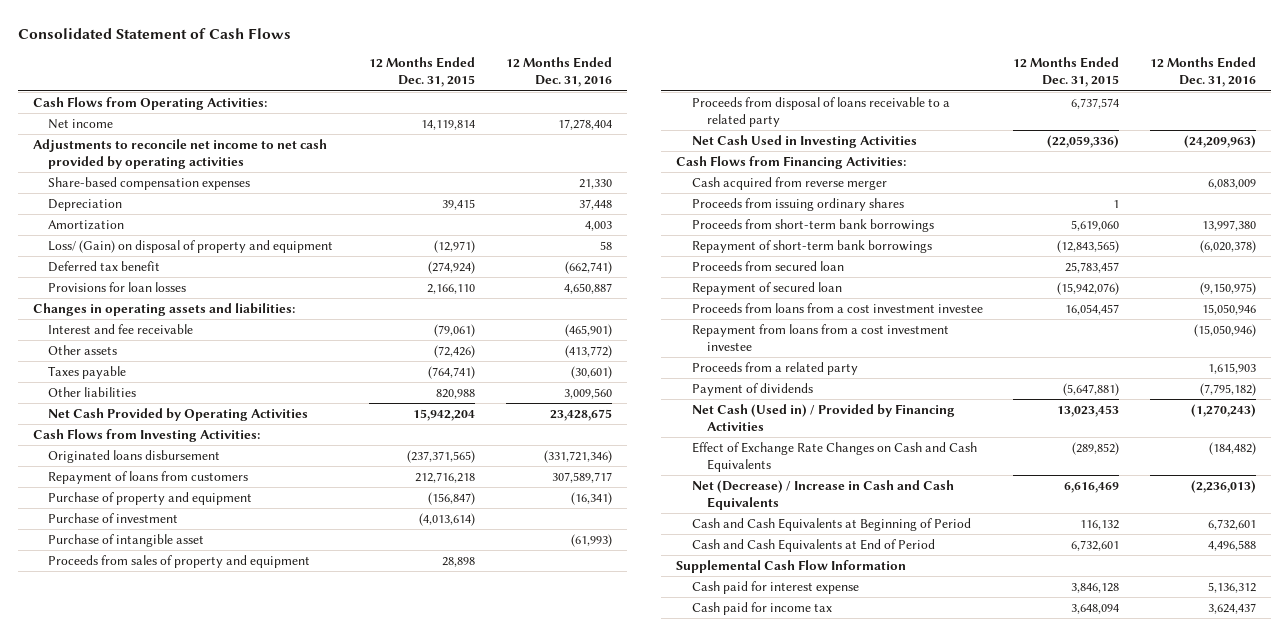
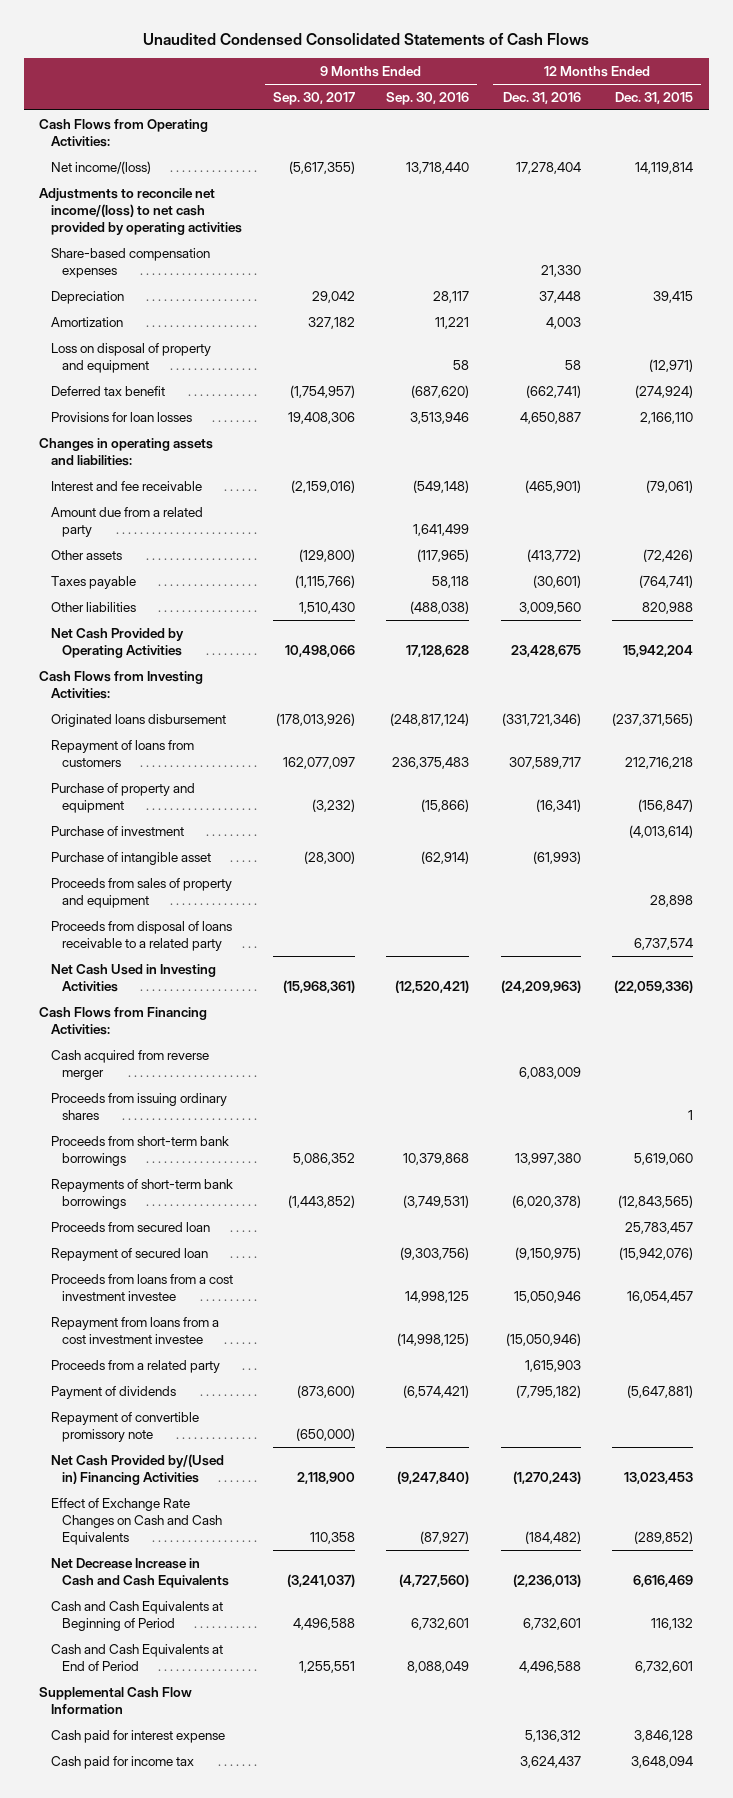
- Consolidated Statement of Cash Flows
+ Unaudited Condensed Consolidated Statements of Cash Flows
- | 12 Months Ended Dec. 31, 2015 | 12 Months Ended Dec. 31, 2016
+ | 9 Months Ended Sep. 30, 2017 | 9 Months Ended Sep. 30, 2016 | 12 Months Ended Dec. 31, 2016 | 12 Months Ended Dec. 31, 2015
- Net income | 14,119,814 | 17,278,404
- Adjustments to reconcile net income to net cash provided by operating activities
+ Net income/(loss) | (5,617,355) | 13,718,440 | 17,278,404 | 14,119,814
+ Adjustments to reconcile net income/(loss) to net cash provided by operating activities
- Loss/ (Gain) on disposal of property and equipment | (12,971) | 58
+ Loss on disposal of property and equipment | | 58 | 58 | (12,971)
+ Amount due from a related party | | 1,641,499 | |
- Repayment of short-term bank borrowings | (12,843,565) | (6,020,378)
+ Repayments of short-term bank borrowings | (1,443,852) | (3,749,531) | (6,020,378) | (12,843,565)
- Net Cash (Used in) / Provided by Financing Activities | 13,023,453 | (1,270,243)
+ Repayment of convertible promissory note | (650,000) | | |
+ Net Cash Provided by/(Used in) Financing Activities | 2,118,900 | (9,247,840) | (1,270,243) | 13,023,453
- Net (Decrease) / Increase in Cash and Cash Equivalents | 6,616,469 | (2,236,013)
+ Net Decrease Increase in Cash and Cash Equivalents | (3,241,037) | (4,727,560) | (2,236,013) | 6,616,469

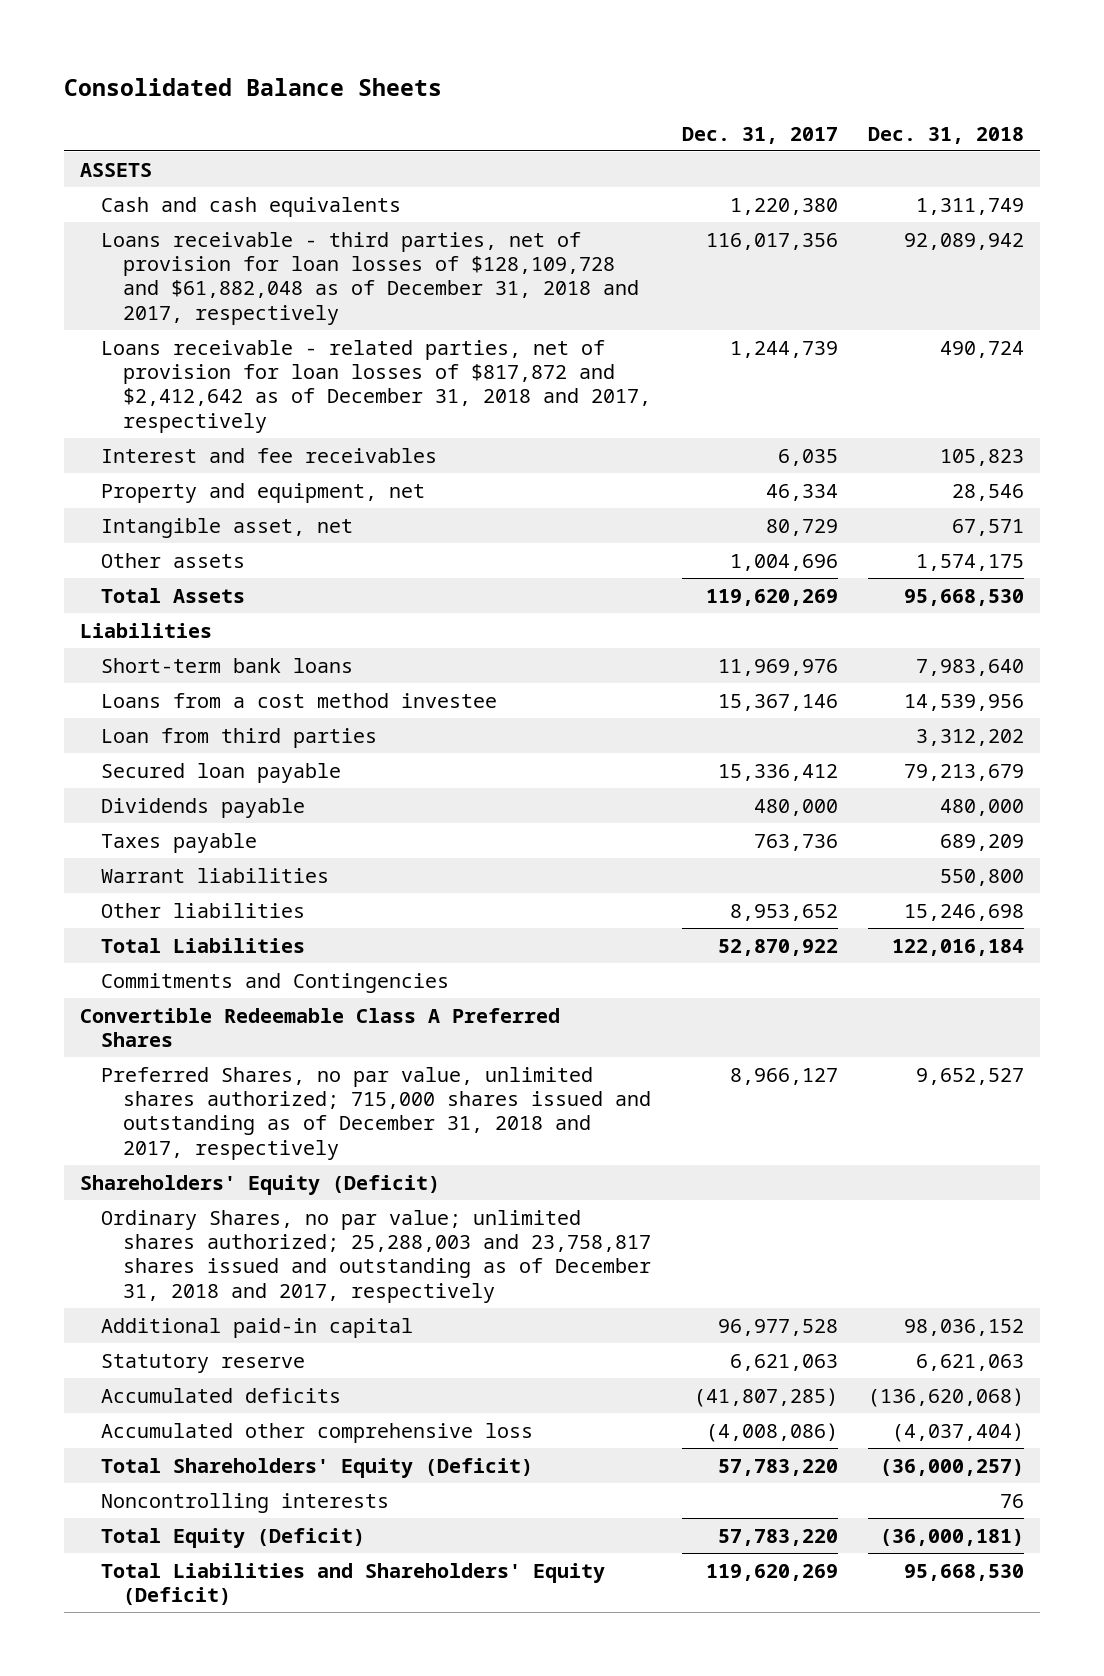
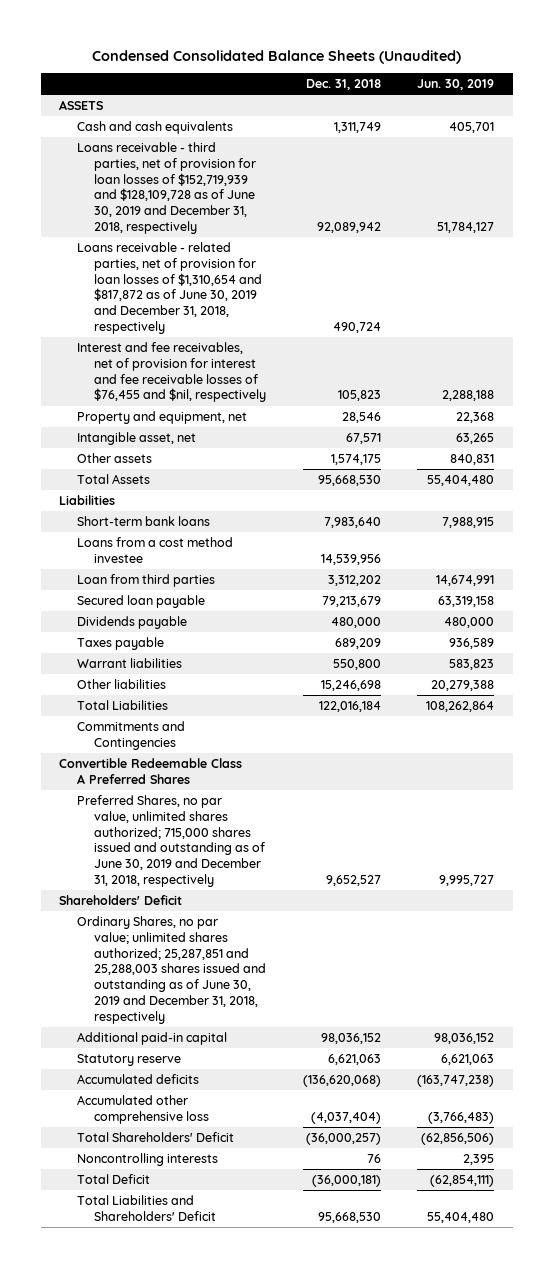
- Consolidated Balance Sheets
+ Condensed Consolidated Balance Sheets (Unaudited)
- | Dec. 31, 2017 | Dec. 31, 2018
+ | Dec. 31, 2018 | Jun. 30, 2019
- Loans receivable - third parties, net of provision for loan losses of $128,109,728 and $61,882,048 as of December 31, 2018 and 2017, respectively | 116,017,356 | 92,089,942
- Loans receivable - related parties, net of provision for loan losses of $817,872 and $2,412,642 as of December 31, 2018 and 2017, respectively | 1,244,739 | 490,724
- Interest and fee receivables | 6,035 | 105,823
+ Loans receivable - third parties, net of provision for loan losses of $152,719,939 and $128,109,728 as of June 30, 2019 and December 31, 2018, respectively | 92,089,942 | 51,784,127
+ Loans receivable - related parties, net of provision for loan losses of $1,310,654 and $817,872 as of June 30, 2019 and December 31, 2018, respectively | 490,724 |
+ Interest and fee receivables, net of provision for interest and fee receivable losses of $76,455 and $nil, respectively | 105,823 | 2,288,188
- Preferred Shares, no par value, unlimited shares authorized; 715,000 shares issued and outstanding as of December 31, 2018 and 2017, respectively | 8,966,127 | 9,652,527
- Shareholders' Equity (Deficit)
- Ordinary Shares, no par value; unlimited shares authorized; 25,288,003 and 23,758,817 shares issued and outstanding as of December 31, 2018 and 2017, respectively
+ Preferred Shares, no par value, unlimited shares authorized; 715,000 shares issued and outstanding as of June 30, 2019 and December 31, 2018, respectively | 9,652,527 | 9,995,727
+ Shareholders' Deficit
+ Ordinary Shares, no par value; unlimited shares authorized; 25,287,851 and 25,288,003 shares issued and outstanding as of June 30, 2019 and December 31, 2018, respectively
- Total Shareholders' Equity (Deficit) | 57,783,220 | (36,000,257)
+ Total Shareholders' Deficit | (36,000,257) | (62,856,506)
- Total Equity (Deficit) | 57,783,220 | (36,000,181)
- Total Liabilities and Shareholders' Equity (Deficit) | 119,620,269 | 95,668,530
+ Total Deficit | (36,000,181) | (62,854,111)
+ Total Liabilities and Shareholders' Deficit | 95,668,530 | 55,404,480

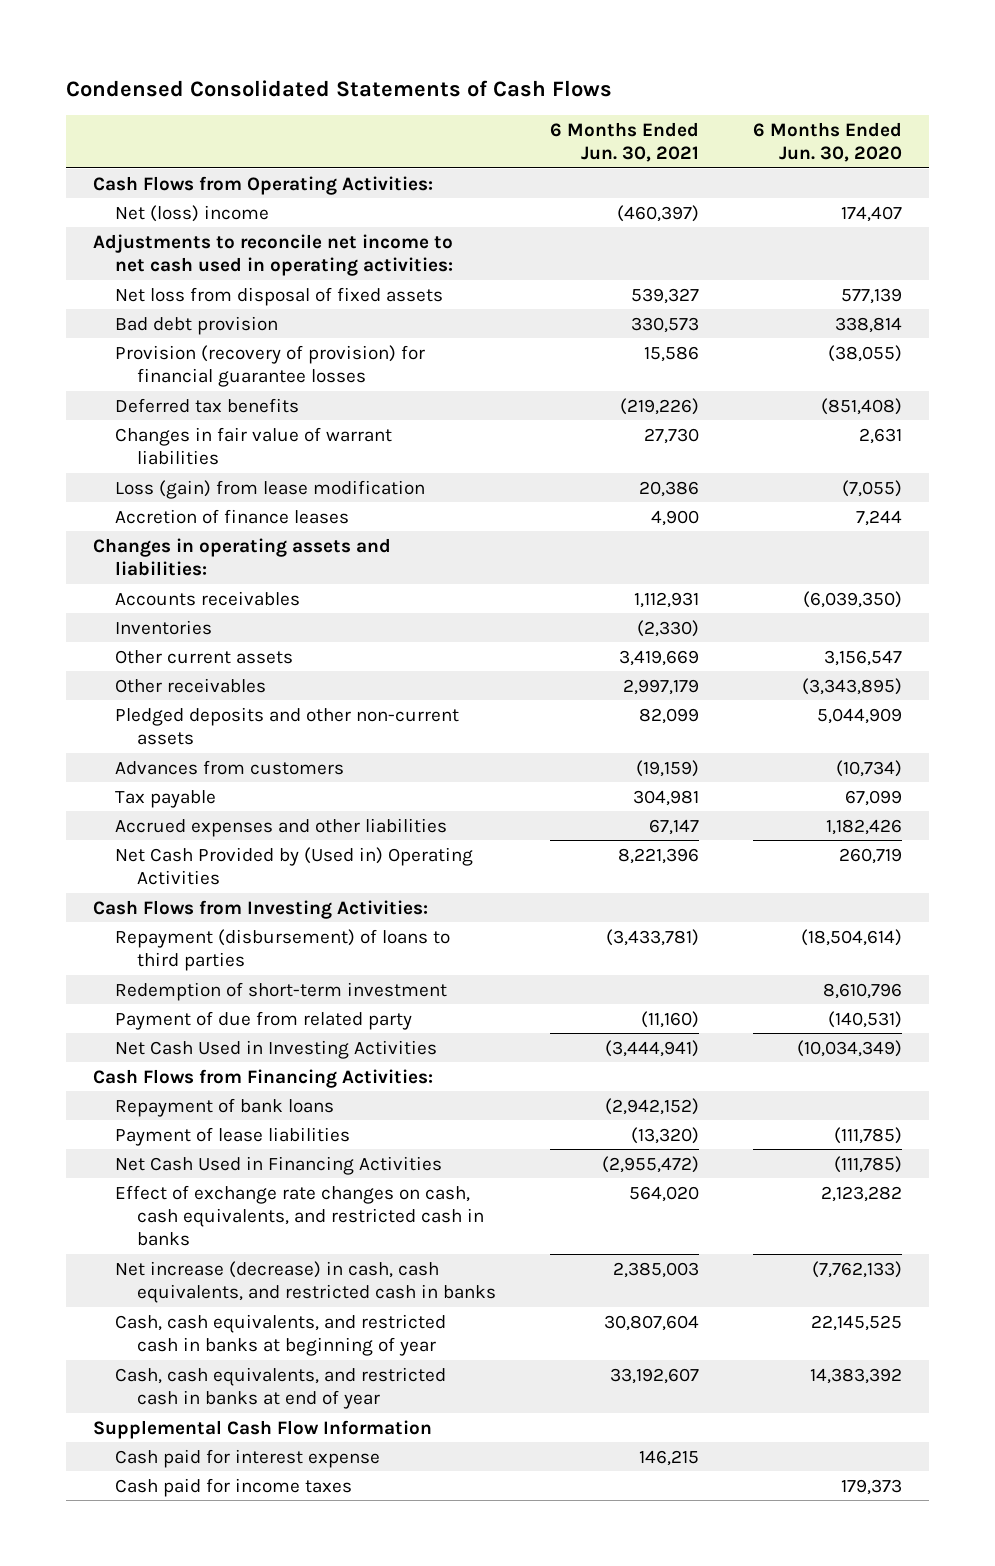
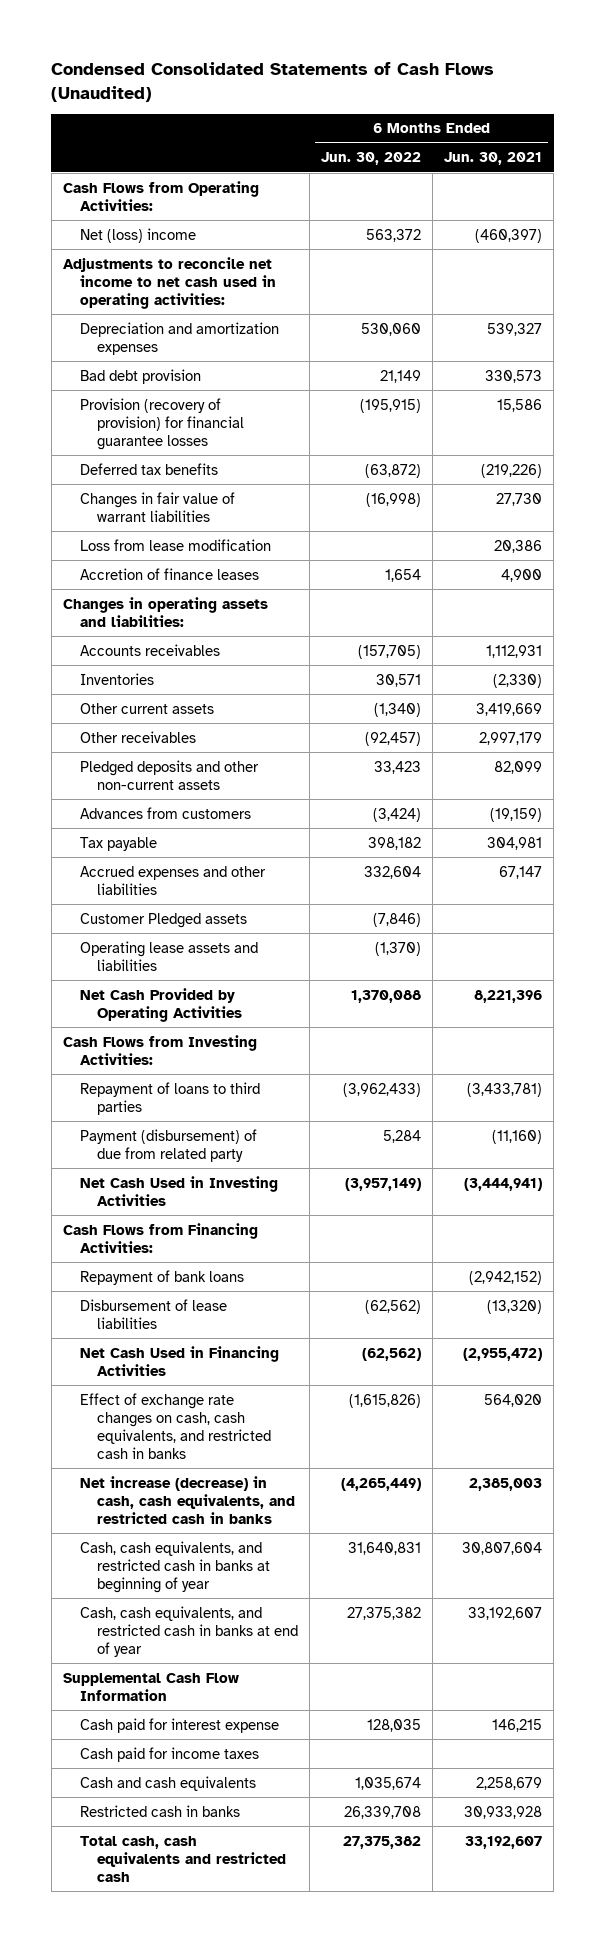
- Condensed Consolidated Statements of Cash Flows
+ Condensed Consolidated Statements of Cash Flows (Unaudited)
- | 6 Months Ended Jun. 30, 2021 | 6 Months Ended Jun. 30, 2020
+ | 6 Months Ended Jun. 30, 2022 | 6 Months Ended Jun. 30, 2021
- Net loss from disposal of fixed assets | 539,327 | 577,139
+ Depreciation and amortization expenses | 530,060 | 539,327
- Loss (gain) from lease modification | 20,386 | (7,055)
+ Loss from lease modification | | 20,386
- Net Cash Provided by (Used in) Operating Activities | 8,221,396 | 260,719
+ Customer Pledged assets | (7,846) |
+ Operating lease assets and liabilities | (1,370) |
+ Net Cash Provided by Operating Activities | 1,370,088 | 8,221,396
- Repayment (disbursement) of loans to third parties | (3,433,781) | (18,504,614)
- Redemption of short-term investment | | 8,610,796
- Payment of due from related party | (11,160) | (140,531)
+ Repayment of loans to third parties | (3,962,433) | (3,433,781)
+ Payment (disbursement) of due from related party | 5,284 | (11,160)
- Payment of lease liabilities | (13,320) | (111,785)
+ Disbursement of lease liabilities | (62,562) | (13,320)
+ Cash and cash equivalents | 1,035,674 | 2,258,679
+ Restricted cash in banks | 26,339,708 | 30,933,928
+ Total cash, cash equivalents and restricted cash | 27,375,382 | 33,192,607

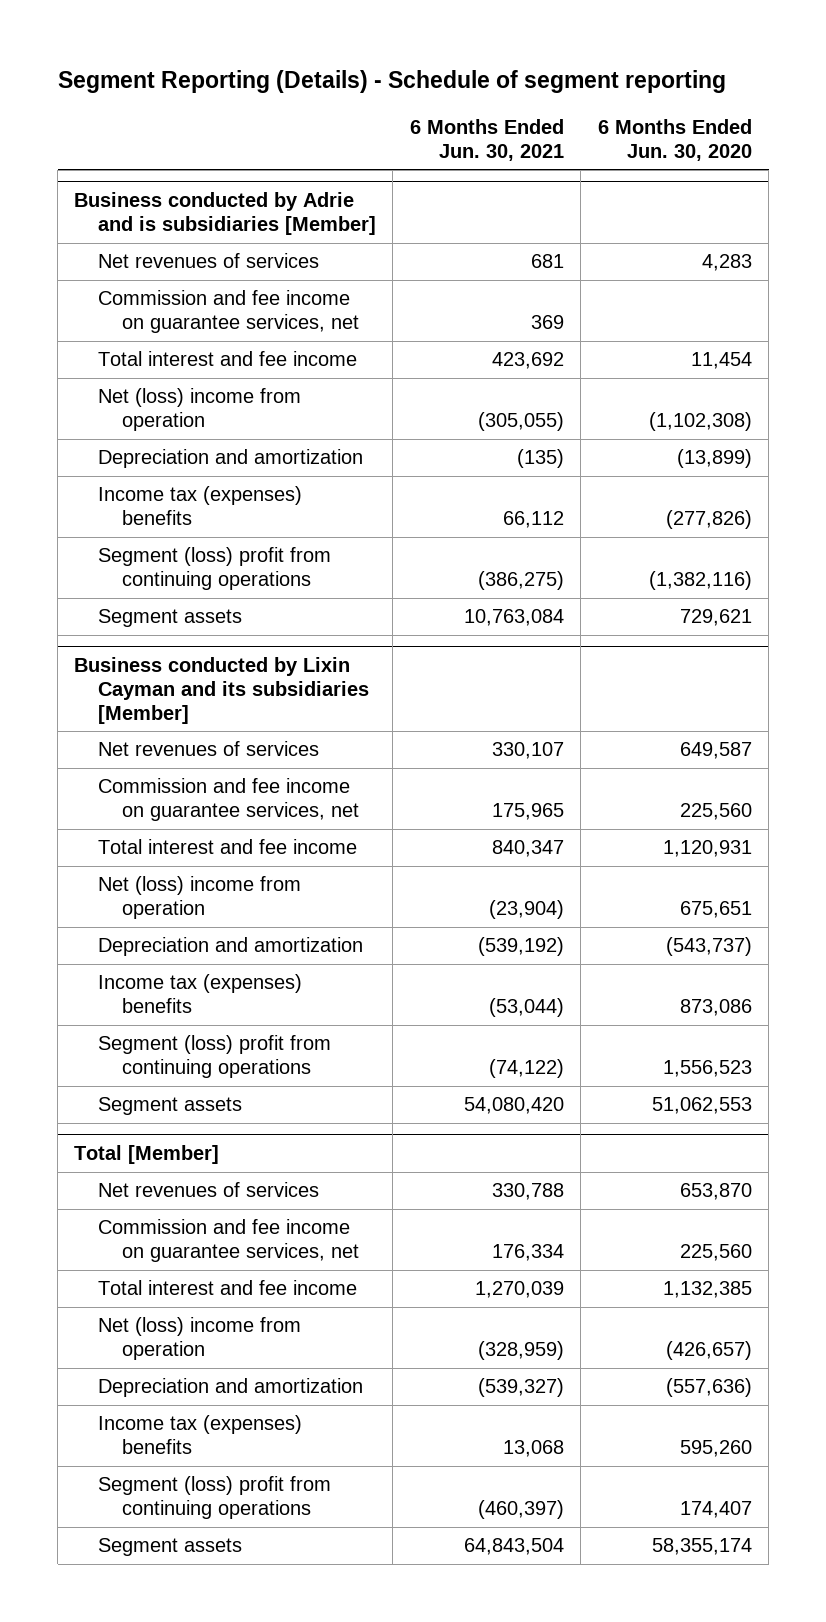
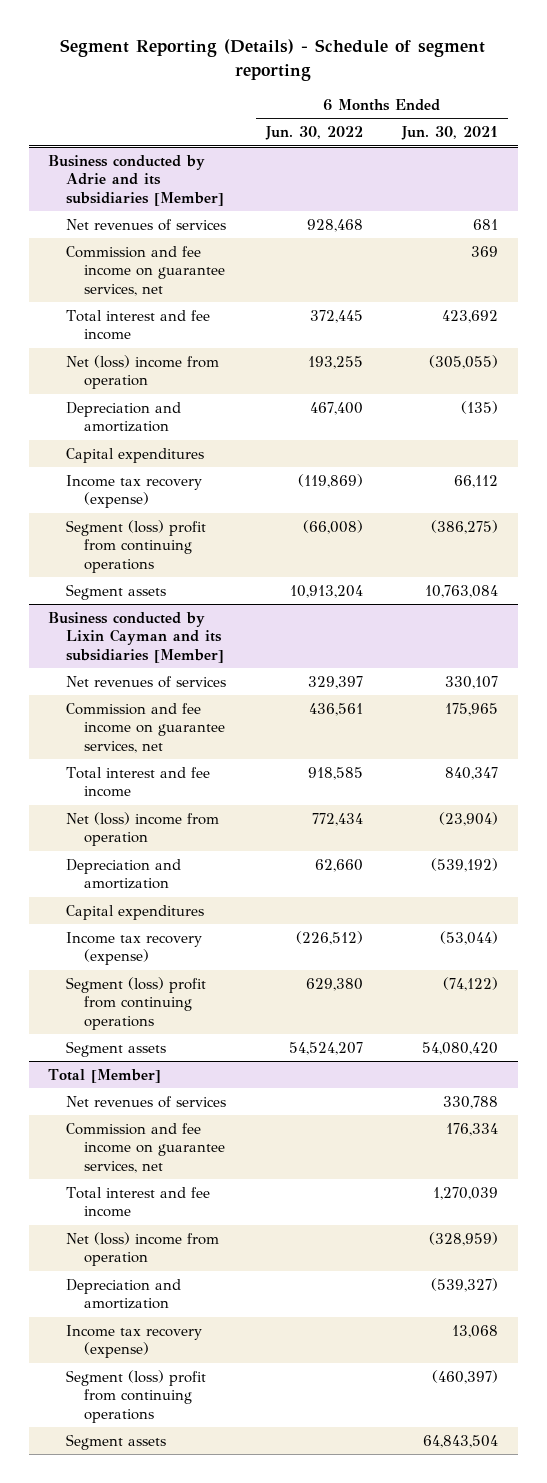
- | 6 Months Ended Jun. 30, 2021 | 6 Months Ended Jun. 30, 2020
+ | 6 Months Ended Jun. 30, 2022 | 6 Months Ended Jun. 30, 2021
- Business conducted by Adrie and is subsidiaries [Member]
+ Business conducted by Adrie and its subsidiaries [Member]
- Income tax (expenses) benefits | 66,112 | (277,826)
+ Capital expenditures
+ Income tax recovery (expense) | (119,869) | 66,112
@ Business conducted by Lixin Cayman and its subsidiaries [Member]
- Income tax (expenses) benefits | (53,044) | 873,086
+ Capital expenditures
+ Income tax recovery (expense) | (226,512) | (53,044)
@ Total [Member]
- Income tax (expenses) benefits | 13,068 | 595,260
+ Income tax recovery (expense) | | 13,068

